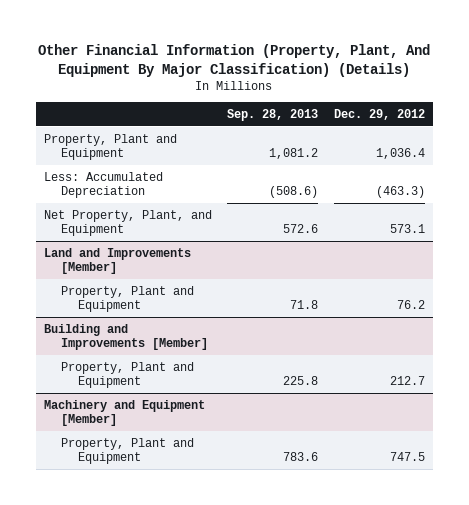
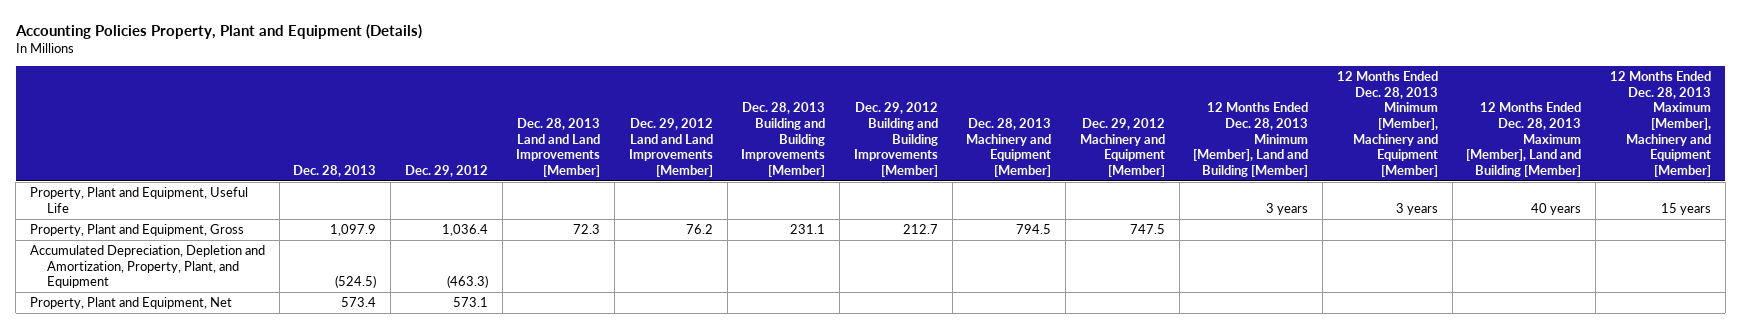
- Other Financial Information (Property, Plant, And Equipment By Major Classification) (Details)
+ Accounting Policies Property, Plant and Equipment (Details)
- | Sep. 28, 2013 | Dec. 29, 2012
+ | Dec. 28, 2013 | Dec. 29, 2012 | Dec. 28, 2013 Land and Land Improvements [Member] | Dec. 29, 2012 Land and Land Improvements [Member] | Dec. 28, 2013 Building and Building Improvements [Member] | Dec. 29, 2012 Building and Building Improvements [Member] | Dec. 28, 2013 Machinery and Equipment [Member] | Dec. 29, 2012 Machinery and Equipment [Member] | 12 Months Ended Dec. 28, 2013 Minimum [Member], Land and Building [Member] | 12 Months Ended Dec. 28, 2013 Minimum [Member], Machinery and Equipment [Member] | 12 Months Ended Dec. 28, 2013 Maximum [Member], Land and Building [Member] | 12 Months Ended Dec. 28, 2013 Maximum [Member], Machinery and Equipment [Member]
- Property, Plant and Equipment | 1,081.2 | 1,036.4
- Less: Accumulated Depreciation | (508.6) | (463.3)
- Net Property, Plant, and Equipment | 572.6 | 573.1
- Land and Improvements [Member]
- Property, Plant and Equipment | 71.8 | 76.2
- Building and Improvements [Member]
- Property, Plant and Equipment | 225.8 | 212.7
- Machinery and Equipment [Member]
- Property, Plant and Equipment | 783.6 | 747.5
+ Property, Plant and Equipment, Useful Life | | | | | | | | | 3 years | 3 years | 40 years | 15 years
+ Property, Plant and Equipment, Gross | 1,097.9 | 1,036.4 | 72.3 | 76.2 | 231.1 | 212.7 | 794.5 | 747.5 | | | |
+ Accumulated Depreciation, Depletion and Amortization, Property, Plant, and Equipment | (524.5) | (463.3) | | | | | | | | | |
+ Property, Plant and Equipment, Net | 573.4 | 573.1 | | | | | | | | | |

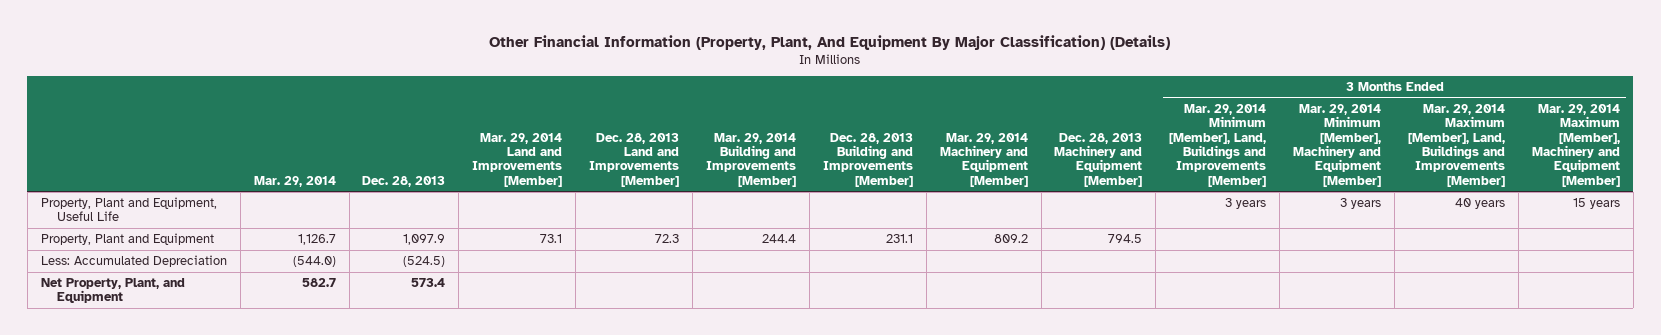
- Accounting Policies Property, Plant and Equipment (Details)
+ Other Financial Information (Property, Plant, And Equipment By Major Classification) (Details)
- | Dec. 28, 2013 | Dec. 29, 2012 | Dec. 28, 2013 Land and Land Improvements [Member] | Dec. 29, 2012 Land and Land Improvements [Member] | Dec. 28, 2013 Building and Building Improvements [Member] | Dec. 29, 2012 Building and Building Improvements [Member] | Dec. 28, 2013 Machinery and Equipment [Member] | Dec. 29, 2012 Machinery and Equipment [Member] | 12 Months Ended Dec. 28, 2013 Minimum [Member], Land and Building [Member] | 12 Months Ended Dec. 28, 2013 Minimum [Member], Machinery and Equipment [Member] | 12 Months Ended Dec. 28, 2013 Maximum [Member], Land and Building [Member] | 12 Months Ended Dec. 28, 2013 Maximum [Member], Machinery and Equipment [Member]
+ | Mar. 29, 2014 | Dec. 28, 2013 | Mar. 29, 2014 Land and Improvements [Member] | Dec. 28, 2013 Land and Improvements [Member] | Mar. 29, 2014 Building and Improvements [Member] | Dec. 28, 2013 Building and Improvements [Member] | Mar. 29, 2014 Machinery and Equipment [Member] | Dec. 28, 2013 Machinery and Equipment [Member] | 3 Months Ended Mar. 29, 2014 Minimum [Member], Land, Buildings and Improvements [Member] | 3 Months Ended Mar. 29, 2014 Minimum [Member], Machinery and Equipment [Member] | 3 Months Ended Mar. 29, 2014 Maximum [Member], Land, Buildings and Improvements [Member] | 3 Months Ended Mar. 29, 2014 Maximum [Member], Machinery and Equipment [Member]
- Property, Plant and Equipment, Gross | 1,097.9 | 1,036.4 | 72.3 | 76.2 | 231.1 | 212.7 | 794.5 | 747.5 | | | |
- Accumulated Depreciation, Depletion and Amortization, Property, Plant, and Equipment | (524.5) | (463.3) | | | | | | | | | |
- Property, Plant and Equipment, Net | 573.4 | 573.1 | | | | | | | | | |
+ Property, Plant and Equipment | 1,126.7 | 1,097.9 | 73.1 | 72.3 | 244.4 | 231.1 | 809.2 | 794.5 | | | |
+ Less: Accumulated Depreciation | (544.0) | (524.5) | | | | | | | | | |
+ Net Property, Plant, and Equipment | 582.7 | 573.4 | | | | | | | | | |

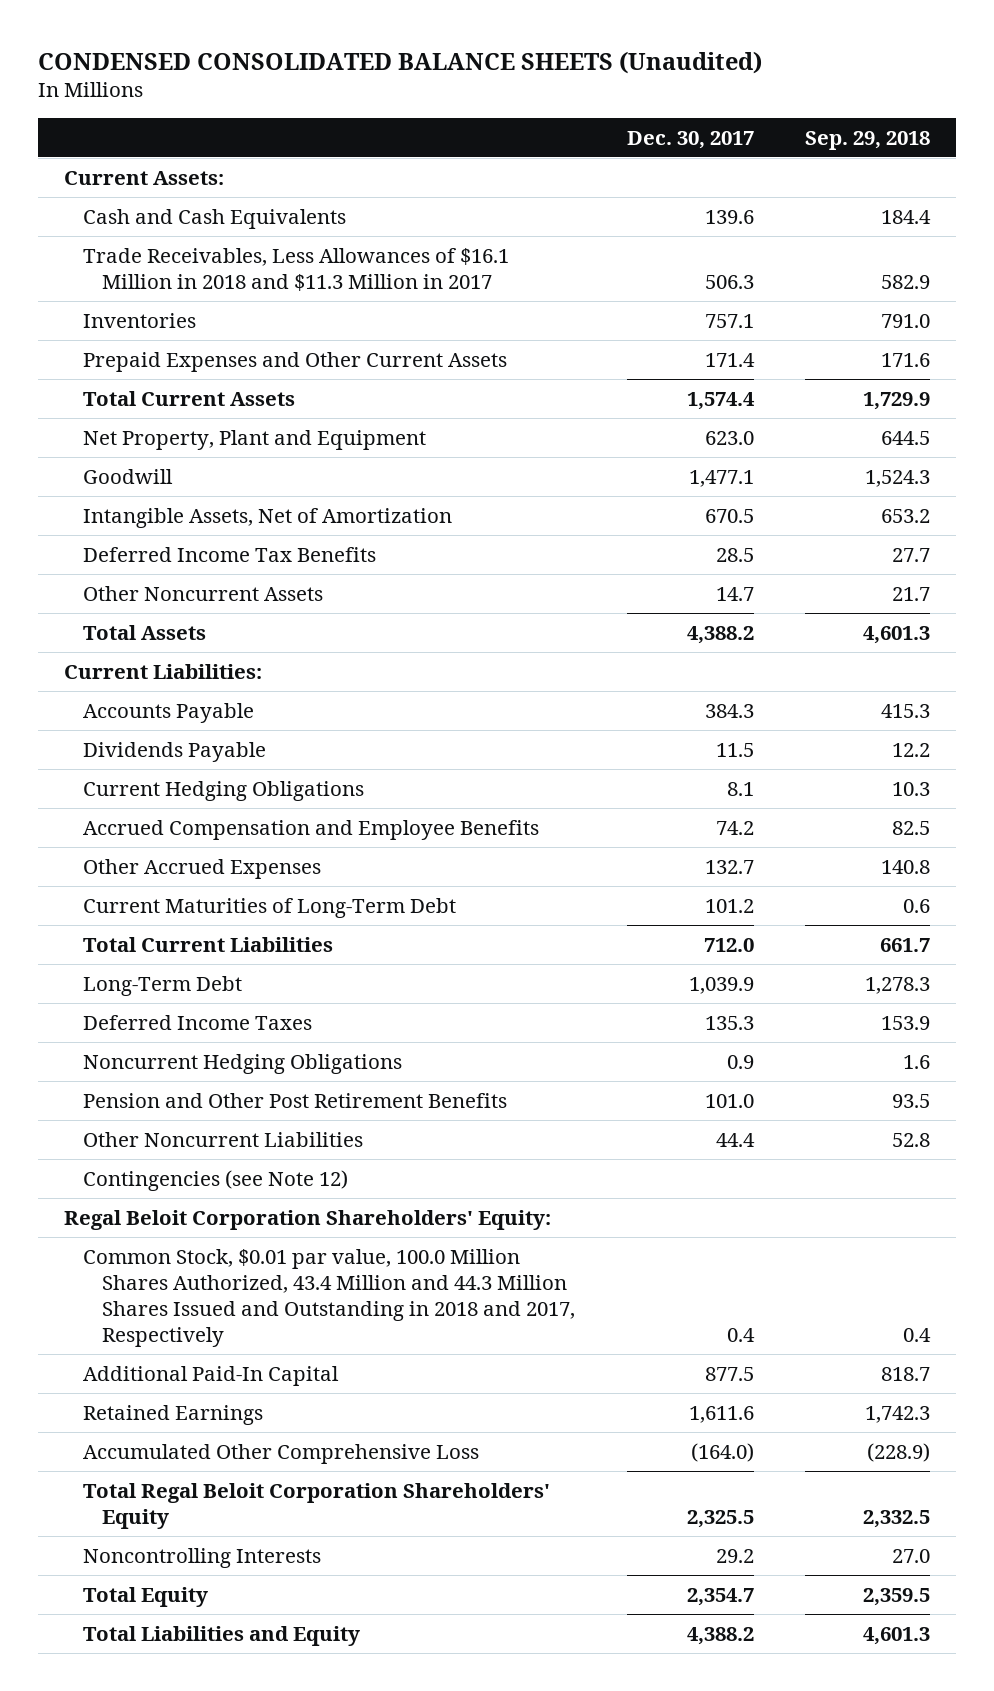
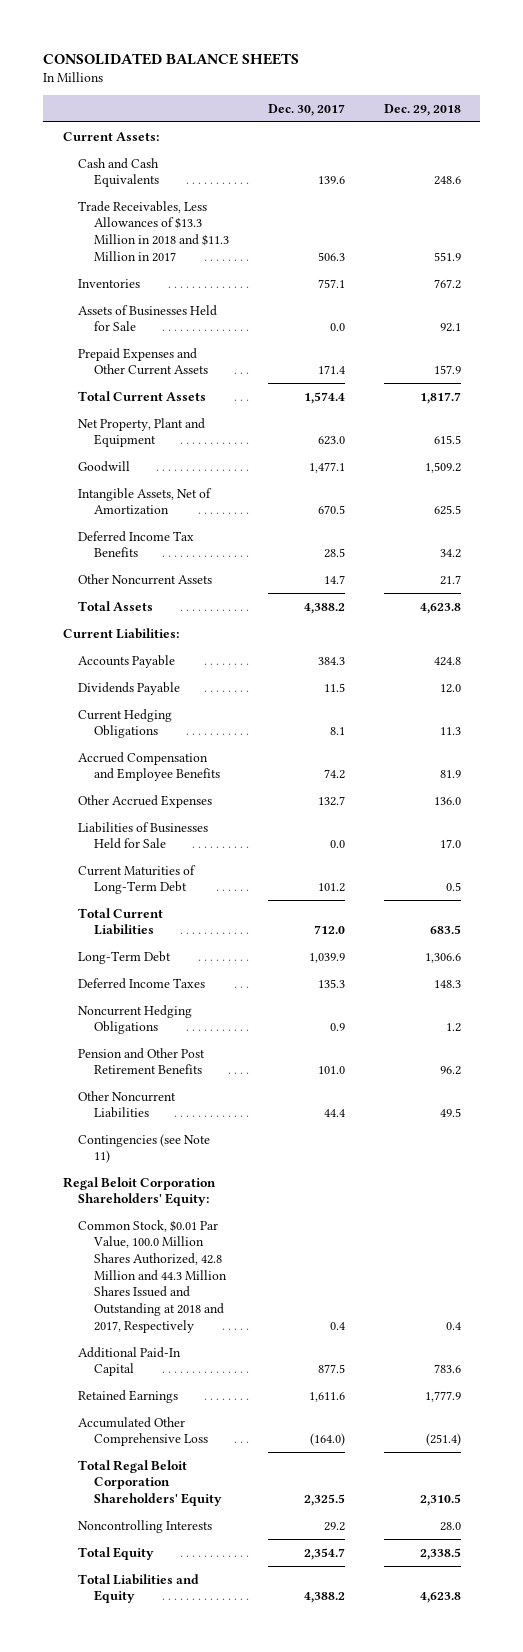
- CONDENSED CONSOLIDATED BALANCE SHEETS (Unaudited)
+ CONSOLIDATED BALANCE SHEETS
- | Dec. 30, 2017 | Sep. 29, 2018
+ | Dec. 30, 2017 | Dec. 29, 2018
- Trade Receivables, Less Allowances of $16.1 Million in 2018 and $11.3 Million in 2017 | 506.3 | 582.9
+ Trade Receivables, Less Allowances of $13.3 Million in 2018 and $11.3 Million in 2017 | 506.3 | 551.9
+ Assets of Businesses Held for Sale | 0.0 | 92.1
+ Liabilities of Businesses Held for Sale | 0.0 | 17.0
- Contingencies (see Note 12)
+ Contingencies (see Note 11)
- Common Stock, $0.01 par value, 100.0 Million Shares Authorized, 43.4 Million and 44.3 Million Shares Issued and Outstanding in 2018 and 2017, Respectively | 0.4 | 0.4
+ Common Stock, $0.01 Par Value, 100.0 Million Shares Authorized, 42.8 Million and 44.3 Million Shares Issued and Outstanding at 2018 and 2017, Respectively | 0.4 | 0.4

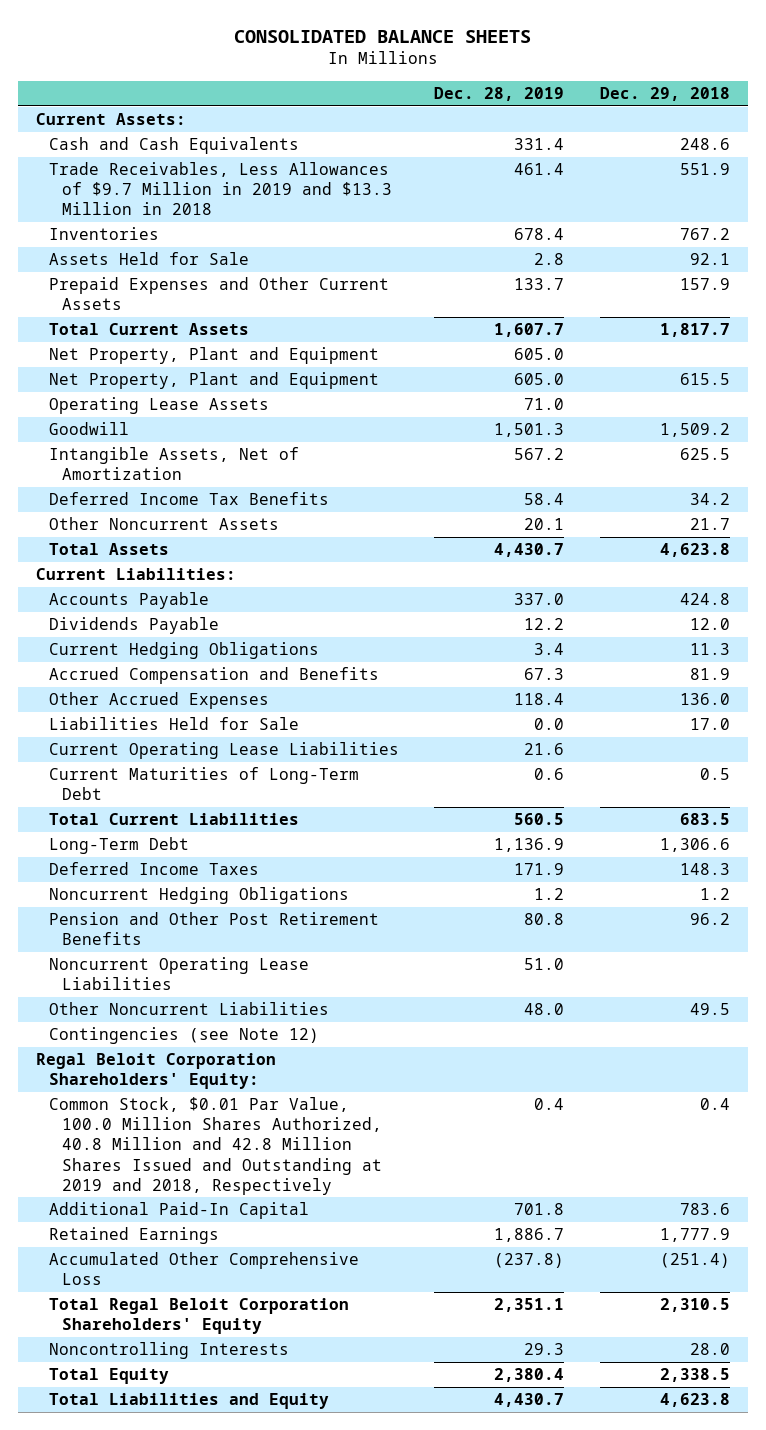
- | Dec. 30, 2017 | Dec. 29, 2018
+ | Dec. 28, 2019 | Dec. 29, 2018
- Trade Receivables, Less Allowances of $13.3 Million in 2018 and $11.3 Million in 2017 | 506.3 | 551.9
+ Trade Receivables, Less Allowances of $9.7 Million in 2019 and $13.3 Million in 2018 | 461.4 | 551.9
- Assets of Businesses Held for Sale | 0.0 | 92.1
+ Assets Held for Sale | 2.8 | 92.1
+ Net Property, Plant and Equipment | 605.0 |
+ Operating Lease Assets | 71.0 |
- Accrued Compensation and Employee Benefits | 74.2 | 81.9
+ Accrued Compensation and Benefits | 67.3 | 81.9
- Liabilities of Businesses Held for Sale | 0.0 | 17.0
+ Liabilities Held for Sale | 0.0 | 17.0
+ Current Operating Lease Liabilities | 21.6 |
+ Noncurrent Operating Lease Liabilities | 51.0 |
- Contingencies (see Note 11)
+ Contingencies (see Note 12)
- Common Stock, $0.01 Par Value, 100.0 Million Shares Authorized, 42.8 Million and 44.3 Million Shares Issued and Outstanding at 2018 and 2017, Respectively | 0.4 | 0.4
+ Common Stock, $0.01 Par Value, 100.0 Million Shares Authorized, 40.8 Million and 42.8 Million Shares Issued and Outstanding at 2019 and 2018, Respectively | 0.4 | 0.4

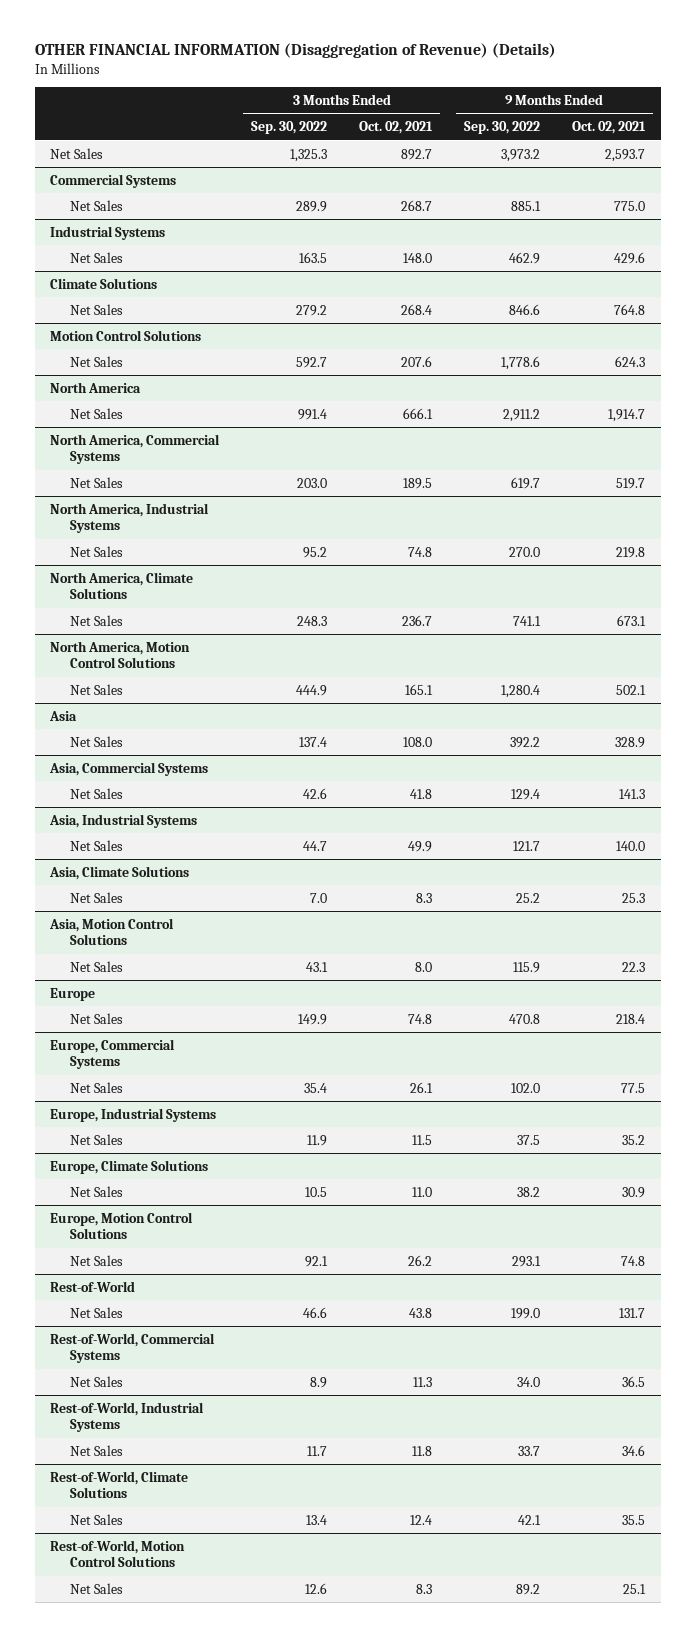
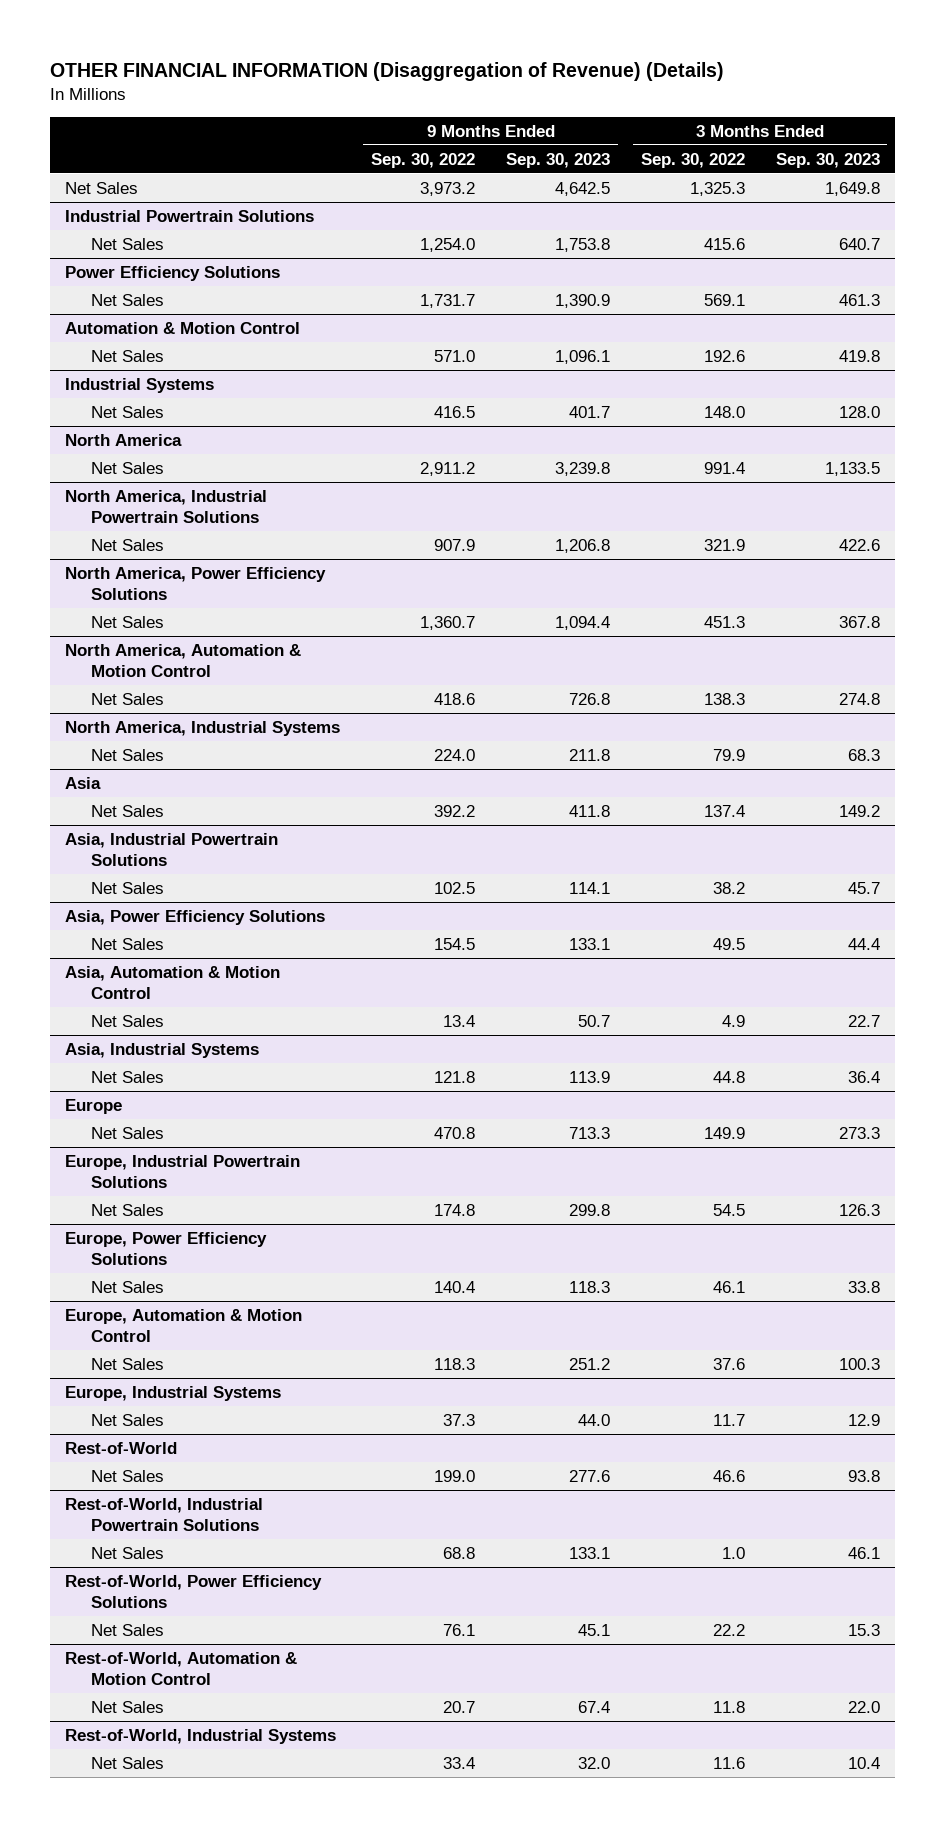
- | 3 Months Ended Sep. 30, 2022 | 3 Months Ended Oct. 02, 2021 | 9 Months Ended Sep. 30, 2022 | 9 Months Ended Oct. 02, 2021
+ | 9 Months Ended Sep. 30, 2022 | 9 Months Ended Sep. 30, 2023 | 3 Months Ended Sep. 30, 2022 | 3 Months Ended Sep. 30, 2023
- Commercial Systems
- Net Sales | 289.9 | 268.7 | 885.1 | 775.0
+ Industrial Powertrain Solutions
+ Net Sales | 1,254.0 | 1,753.8 | 415.6 | 640.7
+ Power Efficiency Solutions
+ Net Sales | 1,731.7 | 1,390.9 | 569.1 | 461.3
+ Automation & Motion Control
+ Net Sales | 571.0 | 1,096.1 | 192.6 | 419.8
@ Industrial Systems
- Net Sales | 163.5 | 148.0 | 462.9 | 429.6
- Climate Solutions
- Net Sales | 279.2 | 268.4 | 846.6 | 764.8
- Motion Control Solutions
- Net Sales | 592.7 | 207.6 | 1,778.6 | 624.3
@ Industrial Systems
+ Net Sales | 416.5 | 401.7 | 148.0 | 128.0
- North America, Commercial Systems
- Net Sales | 203.0 | 189.5 | 619.7 | 519.7
+ North America, Industrial Powertrain Solutions
+ Net Sales | 907.9 | 1,206.8 | 321.9 | 422.6
+ North America, Power Efficiency Solutions
+ Net Sales | 1,360.7 | 1,094.4 | 451.3 | 367.8
+ North America, Automation & Motion Control
+ Net Sales | 418.6 | 726.8 | 138.3 | 274.8
@ North America, Industrial Systems
- Net Sales | 95.2 | 74.8 | 270.0 | 219.8
- North America, Climate Solutions
- Net Sales | 248.3 | 236.7 | 741.1 | 673.1
- North America, Motion Control Solutions
- Net Sales | 444.9 | 165.1 | 1,280.4 | 502.1
@ North America, Industrial Systems
+ Net Sales | 224.0 | 211.8 | 79.9 | 68.3
- Asia, Commercial Systems
- Net Sales | 42.6 | 41.8 | 129.4 | 141.3
+ Asia, Industrial Powertrain Solutions
+ Net Sales | 102.5 | 114.1 | 38.2 | 45.7
+ Asia, Power Efficiency Solutions
+ Net Sales | 154.5 | 133.1 | 49.5 | 44.4
+ Asia, Automation & Motion Control
+ Net Sales | 13.4 | 50.7 | 4.9 | 22.7
@ Asia, Industrial Systems
- Net Sales | 44.7 | 49.9 | 121.7 | 140.0
- Asia, Climate Solutions
- Net Sales | 7.0 | 8.3 | 25.2 | 25.3
- Asia, Motion Control Solutions
- Net Sales | 43.1 | 8.0 | 115.9 | 22.3
@ Asia, Industrial Systems
+ Net Sales | 121.8 | 113.9 | 44.8 | 36.4
- Europe, Commercial Systems
- Net Sales | 35.4 | 26.1 | 102.0 | 77.5
+ Europe, Industrial Powertrain Solutions
+ Net Sales | 174.8 | 299.8 | 54.5 | 126.3
+ Europe, Power Efficiency Solutions
+ Net Sales | 140.4 | 118.3 | 46.1 | 33.8
+ Europe, Automation & Motion Control
+ Net Sales | 118.3 | 251.2 | 37.6 | 100.3
@ Europe, Industrial Systems
- Net Sales | 11.9 | 11.5 | 37.5 | 35.2
- Europe, Climate Solutions
- Net Sales | 10.5 | 11.0 | 38.2 | 30.9
- Europe, Motion Control Solutions
- Net Sales | 92.1 | 26.2 | 293.1 | 74.8
@ Europe, Industrial Systems
+ Net Sales | 37.3 | 44.0 | 11.7 | 12.9
- Rest-of-World, Commercial Systems
- Net Sales | 8.9 | 11.3 | 34.0 | 36.5
+ Rest-of-World, Industrial Powertrain Solutions
+ Net Sales | 68.8 | 133.1 | 1.0 | 46.1
+ Rest-of-World, Power Efficiency Solutions
+ Net Sales | 76.1 | 45.1 | 22.2 | 15.3
+ Rest-of-World, Automation & Motion Control
+ Net Sales | 20.7 | 67.4 | 11.8 | 22.0
@ Rest-of-World, Industrial Systems
- Net Sales | 11.7 | 11.8 | 33.7 | 34.6
- Rest-of-World, Climate Solutions
- Net Sales | 13.4 | 12.4 | 42.1 | 35.5
- Rest-of-World, Motion Control Solutions
- Net Sales | 12.6 | 8.3 | 89.2 | 25.1
@ Rest-of-World, Industrial Systems
+ Net Sales | 33.4 | 32.0 | 11.6 | 10.4

